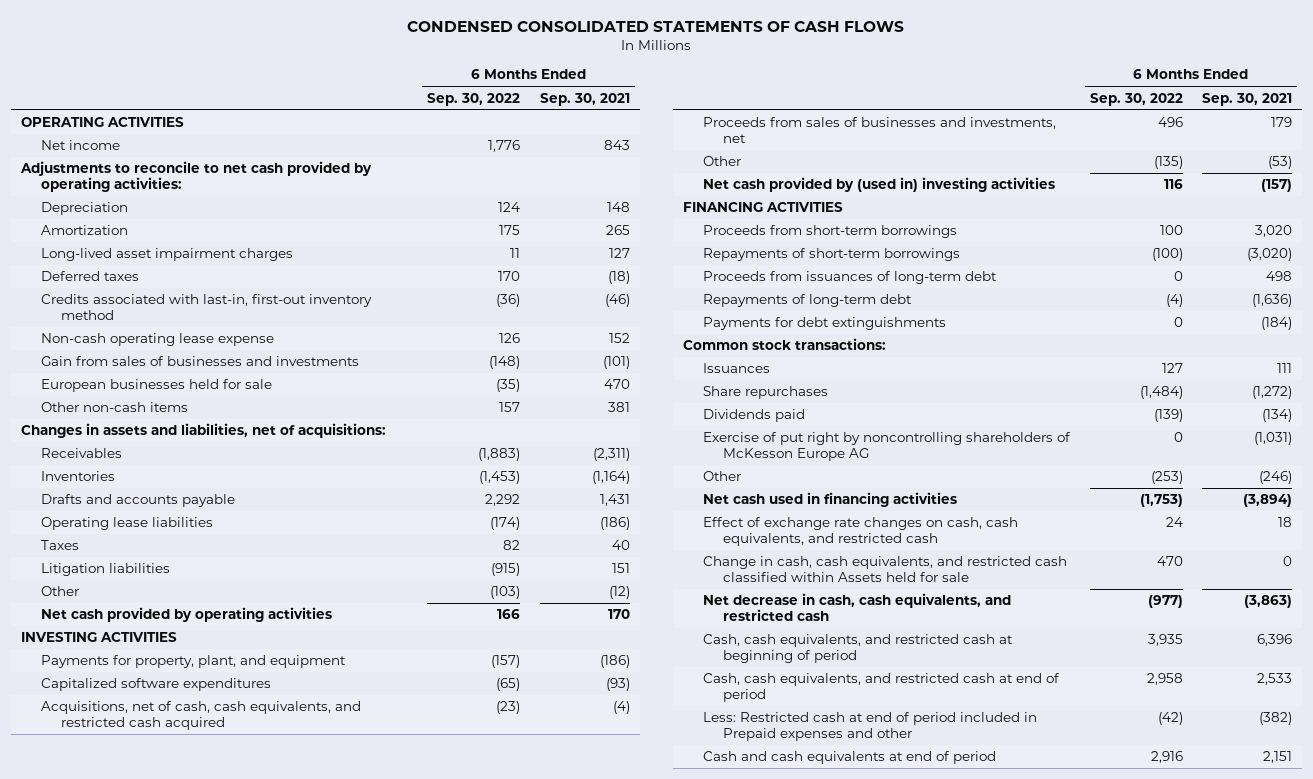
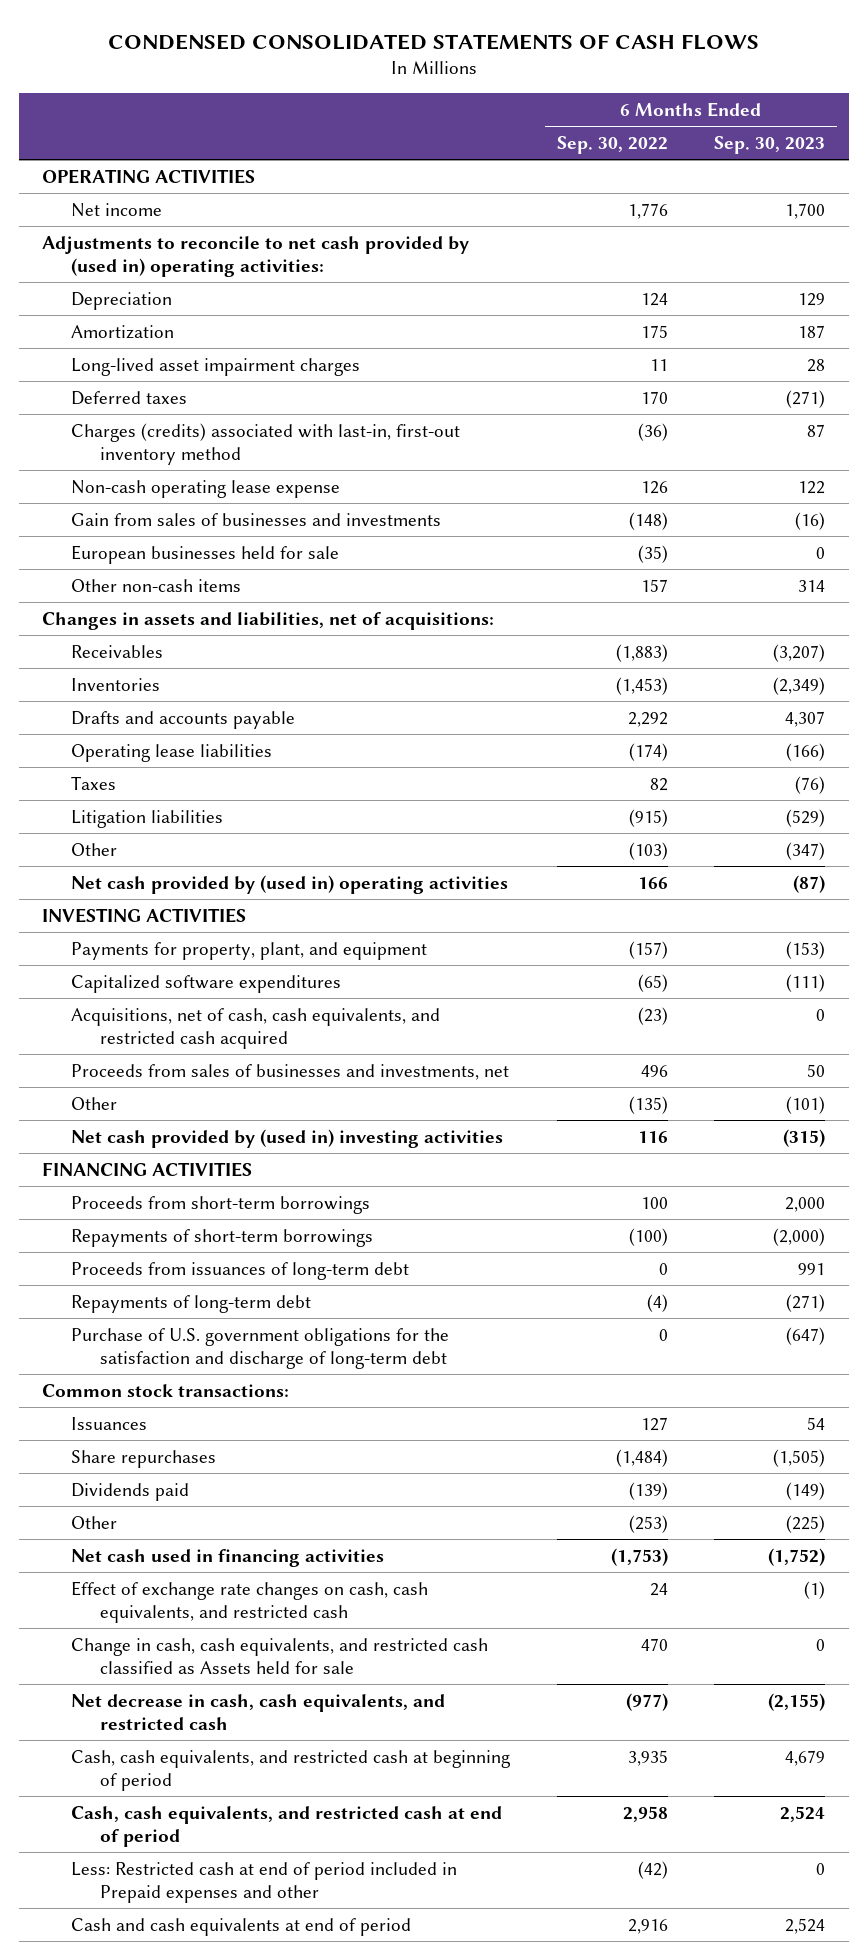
- | 6 Months Ended Sep. 30, 2022 | 6 Months Ended Sep. 30, 2021
+ | 6 Months Ended Sep. 30, 2022 | 6 Months Ended Sep. 30, 2023
- Adjustments to reconcile to net cash provided by operating activities:
+ Adjustments to reconcile to net cash provided by (used in) operating activities:
- Credits associated with last-in, first-out inventory method | (36) | (46)
+ Charges (credits) associated with last-in, first-out inventory method | (36) | 87
- Net cash provided by operating activities | 166 | 170
+ Net cash provided by (used in) operating activities | 166 | (87)
- Payments for debt extinguishments | 0 | (184)
+ Purchase of U.S. government obligations for the satisfaction and discharge of long-term debt | 0 | (647)
- Exercise of put right by noncontrolling shareholders of McKesson Europe AG | 0 | (1,031)
- Change in cash, cash equivalents, and restricted cash classified within Assets held for sale | 470 | 0
+ Change in cash, cash equivalents, and restricted cash classified as Assets held for sale | 470 | 0

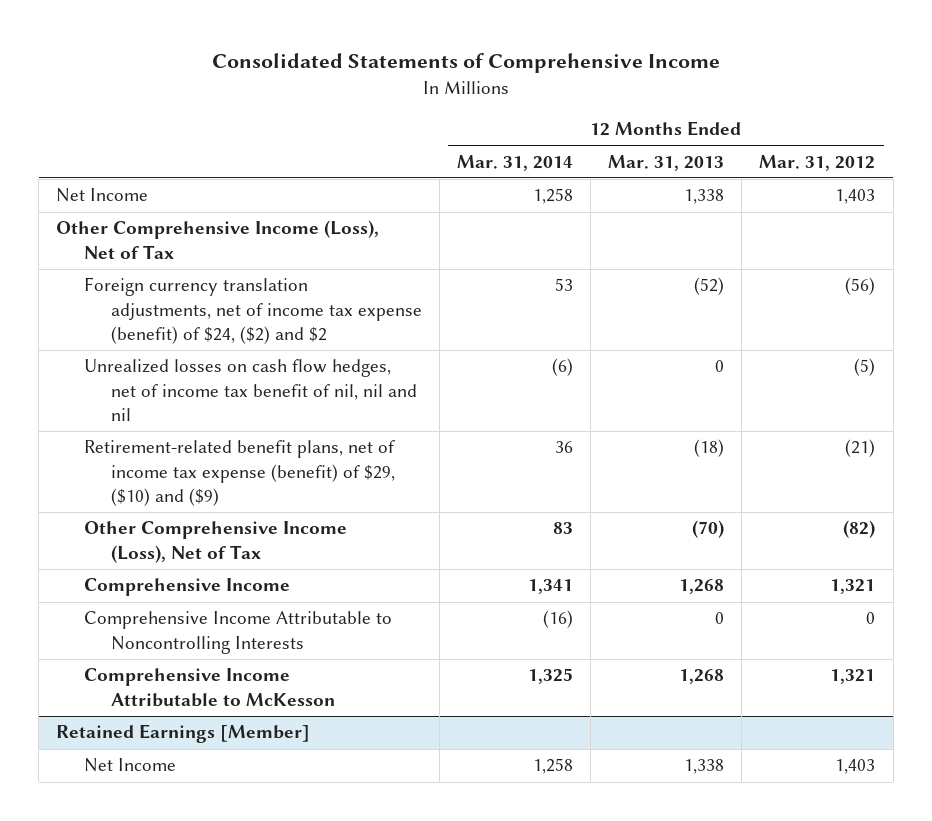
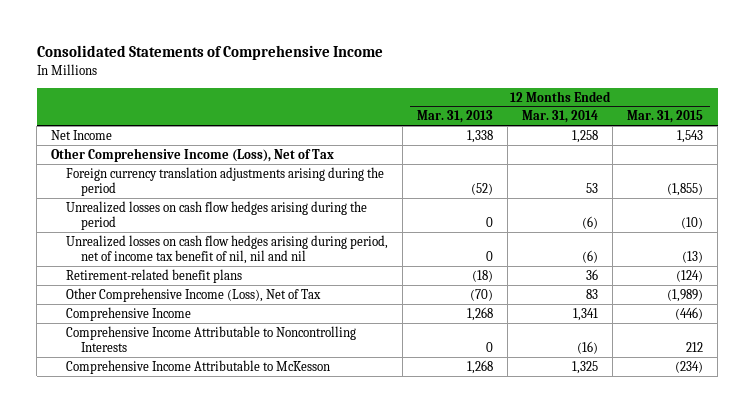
- | 12 Months Ended Mar. 31, 2014 | 12 Months Ended Mar. 31, 2013 | 12 Months Ended Mar. 31, 2012
+ | 12 Months Ended Mar. 31, 2013 | 12 Months Ended Mar. 31, 2014 | 12 Months Ended Mar. 31, 2015
- Foreign currency translation adjustments, net of income tax expense (benefit) of $24, ($2) and $2 | 53 | (52) | (56)
- Unrealized losses on cash flow hedges, net of income tax benefit of nil, nil and nil | (6) | 0 | (5)
- Retirement-related benefit plans, net of income tax expense (benefit) of $29, ($10) and ($9) | 36 | (18) | (21)
+ Foreign currency translation adjustments arising during the period | (52) | 53 | (1,855)
+ Unrealized losses on cash flow hedges arising during the period | 0 | (6) | (10)
+ Unrealized losses on cash flow hedges arising during period, net of income tax benefit of nil, nil and nil | 0 | (6) | (13)
+ Retirement-related benefit plans | (18) | 36 | (124)
- Retained Earnings [Member]
- Net Income | 1,258 | 1,338 | 1,403

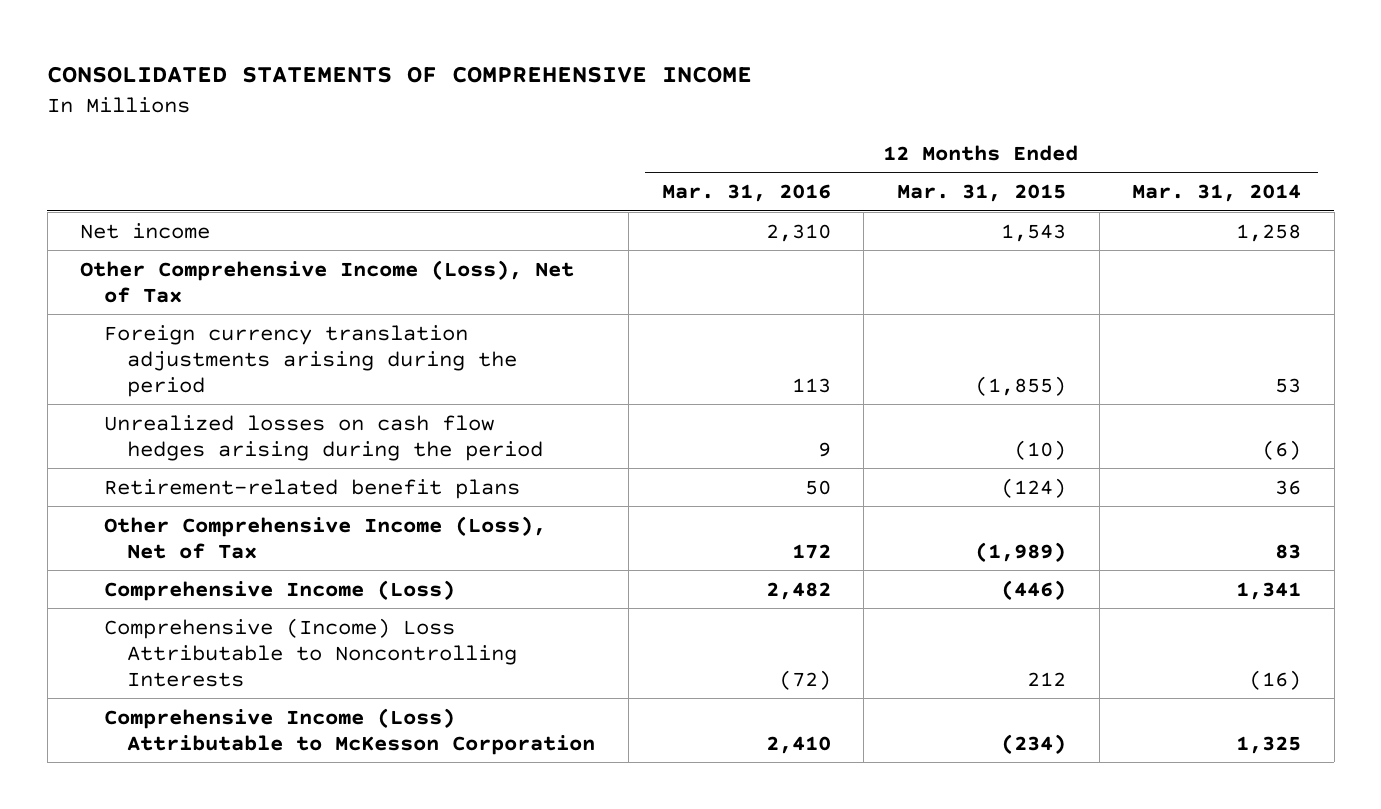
- Consolidated Statements of Comprehensive Income
+ CONSOLIDATED STATEMENTS OF COMPREHENSIVE INCOME
- | 12 Months Ended Mar. 31, 2013 | 12 Months Ended Mar. 31, 2014 | 12 Months Ended Mar. 31, 2015
+ | 12 Months Ended Mar. 31, 2016 | 12 Months Ended Mar. 31, 2015 | 12 Months Ended Mar. 31, 2014
- Net Income | 1,338 | 1,258 | 1,543
+ Net income | 2,310 | 1,543 | 1,258
- Unrealized losses on cash flow hedges arising during period, net of income tax benefit of nil, nil and nil | 0 | (6) | (13)
- Comprehensive Income | 1,268 | 1,341 | (446)
- Comprehensive Income Attributable to Noncontrolling Interests | 0 | (16) | 212
- Comprehensive Income Attributable to McKesson | 1,268 | 1,325 | (234)
+ Comprehensive Income (Loss) | 2,482 | (446) | 1,341
+ Comprehensive (Income) Loss Attributable to Noncontrolling Interests | (72) | 212 | (16)
+ Comprehensive Income (Loss) Attributable to McKesson Corporation | 2,410 | (234) | 1,325

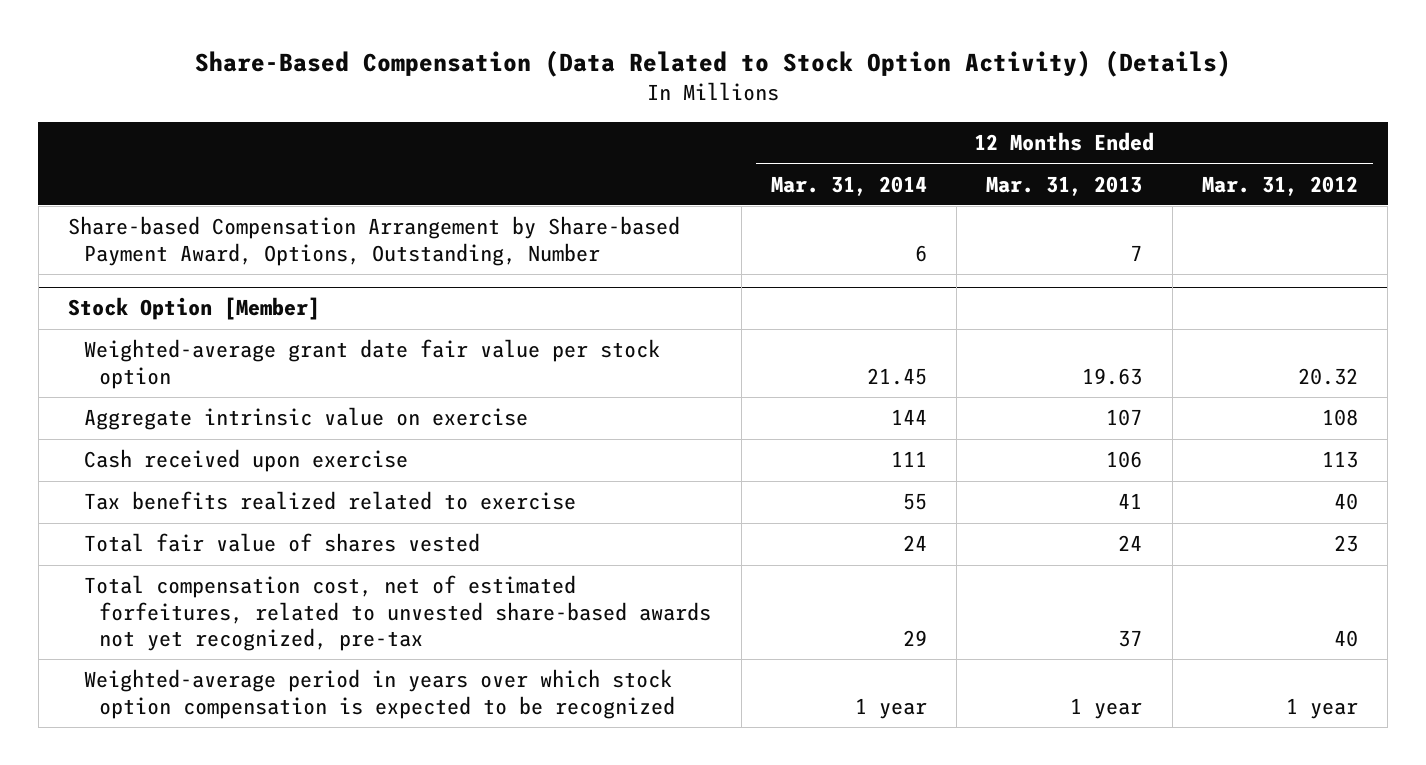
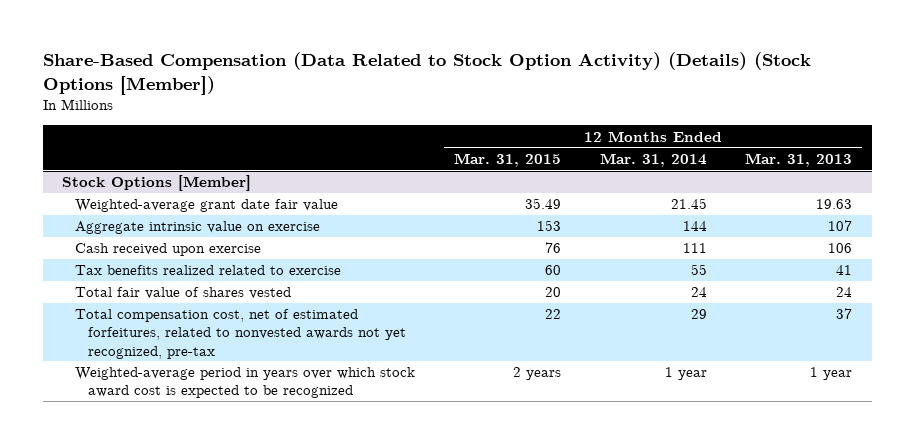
- Share-Based Compensation (Data Related to Stock Option Activity) (Details)
+ Share-Based Compensation (Data Related to Stock Option Activity) (Details) (Stock Options [Member])
- | 12 Months Ended Mar. 31, 2014 | 12 Months Ended Mar. 31, 2013 | 12 Months Ended Mar. 31, 2012
+ | 12 Months Ended Mar. 31, 2015 | 12 Months Ended Mar. 31, 2014 | 12 Months Ended Mar. 31, 2013
- Share-based Compensation Arrangement by Share-based Payment Award, Options, Outstanding, Number | 6 | 7 |
- Stock Option [Member]
- Weighted-average grant date fair value per stock option | 21.45 | 19.63 | 20.32
+ Stock Options [Member]
+ Weighted-average grant date fair value | 35.49 | 21.45 | 19.63
- Total compensation cost, net of estimated forfeitures, related to unvested share-based awards not yet recognized, pre-tax | 29 | 37 | 40
- Weighted-average period in years over which stock option compensation is expected to be recognized | 1 year | 1 year | 1 year
+ Total compensation cost, net of estimated forfeitures, related to nonvested awards not yet recognized, pre-tax | 22 | 29 | 37
+ Weighted-average period in years over which stock award cost is expected to be recognized | 2 years | 1 year | 1 year

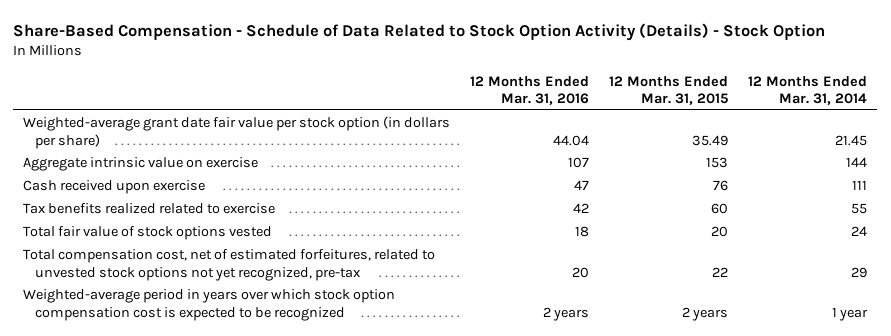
- Share-Based Compensation (Data Related to Stock Option Activity) (Details) (Stock Options [Member])
+ Share-Based Compensation - Schedule of Data Related to Stock Option Activity (Details) - Stock Option
- | 12 Months Ended Mar. 31, 2015 | 12 Months Ended Mar. 31, 2014 | 12 Months Ended Mar. 31, 2013
+ | 12 Months Ended Mar. 31, 2016 | 12 Months Ended Mar. 31, 2015 | 12 Months Ended Mar. 31, 2014
- Stock Options [Member]
- Weighted-average grant date fair value | 35.49 | 21.45 | 19.63
+ Weighted-average grant date fair value per stock option (in dollars per share) | 44.04 | 35.49 | 21.45
- Total fair value of shares vested | 20 | 24 | 24
- Total compensation cost, net of estimated forfeitures, related to nonvested awards not yet recognized, pre-tax | 22 | 29 | 37
- Weighted-average period in years over which stock award cost is expected to be recognized | 2 years | 1 year | 1 year
+ Total fair value of stock options vested | 18 | 20 | 24
+ Total compensation cost, net of estimated forfeitures, related to unvested stock options not yet recognized, pre-tax | 20 | 22 | 29
+ Weighted-average period in years over which stock option compensation cost is expected to be recognized | 2 years | 2 years | 1 year

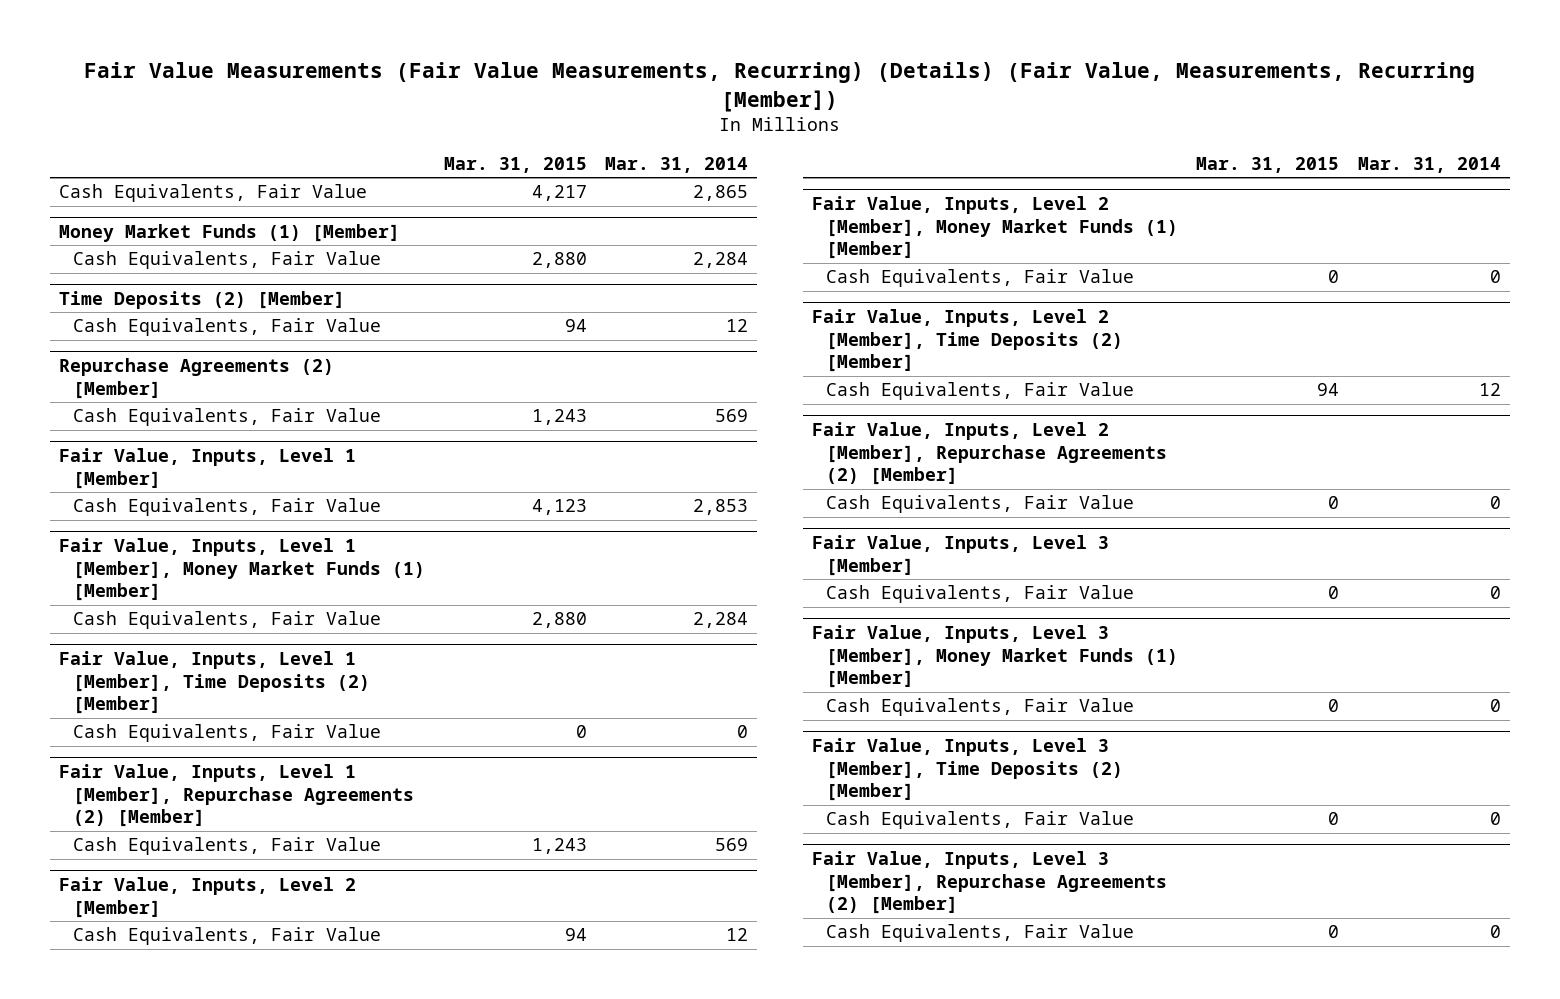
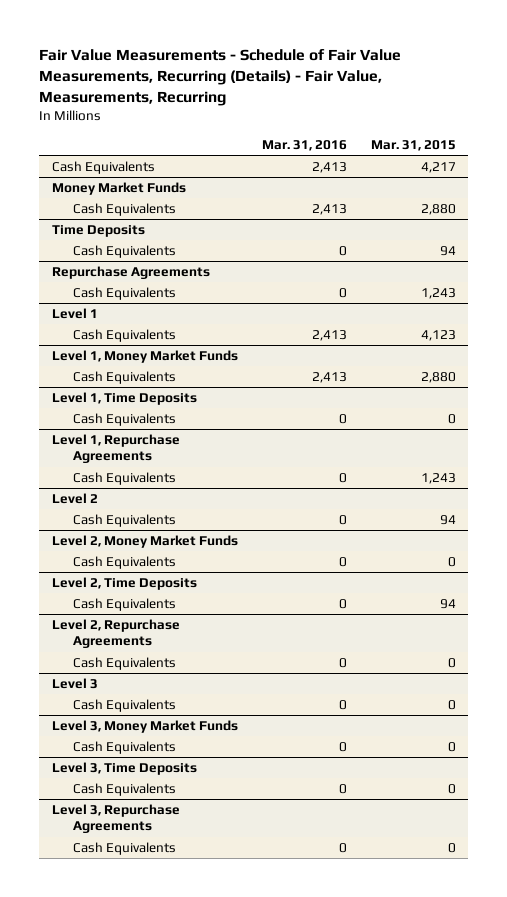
- Fair Value Measurements (Fair Value Measurements, Recurring) (Details) (Fair Value, Measurements, Recurring [Member])
+ Fair Value Measurements - Schedule of Fair Value Measurements, Recurring (Details) - Fair Value, Measurements, Recurring
- | Mar. 31, 2015 | Mar. 31, 2014
+ | Mar. 31, 2016 | Mar. 31, 2015
- Cash Equivalents, Fair Value | 4,217 | 2,865
- Money Market Funds (1) [Member]
- Cash Equivalents, Fair Value | 2,880 | 2,284
- Time Deposits (2) [Member]
- Cash Equivalents, Fair Value | 94 | 12
- Repurchase Agreements (2) [Member]
- Cash Equivalents, Fair Value | 1,243 | 569
- Fair Value, Inputs, Level 1 [Member]
- Cash Equivalents, Fair Value | 4,123 | 2,853
- Fair Value, Inputs, Level 1 [Member], Money Market Funds (1) [Member]
- Cash Equivalents, Fair Value | 2,880 | 2,284
- Fair Value, Inputs, Level 1 [Member], Time Deposits (2) [Member]
- Cash Equivalents, Fair Value | 0 | 0
- Fair Value, Inputs, Level 1 [Member], Repurchase Agreements (2) [Member]
- Cash Equivalents, Fair Value | 1,243 | 569
- Fair Value, Inputs, Level 2 [Member]
- Cash Equivalents, Fair Value | 94 | 12
- Fair Value, Inputs, Level 2 [Member], Money Market Funds (1) [Member]
- Cash Equivalents, Fair Value | 0 | 0
- Fair Value, Inputs, Level 2 [Member], Time Deposits (2) [Member]
- Cash Equivalents, Fair Value | 94 | 12
- Fair Value, Inputs, Level 2 [Member], Repurchase Agreements (2) [Member]
- Cash Equivalents, Fair Value | 0 | 0
- Fair Value, Inputs, Level 3 [Member]
- Cash Equivalents, Fair Value | 0 | 0
- Fair Value, Inputs, Level 3 [Member], Money Market Funds (1) [Member]
- Cash Equivalents, Fair Value | 0 | 0
- Fair Value, Inputs, Level 3 [Member], Time Deposits (2) [Member]
- Cash Equivalents, Fair Value | 0 | 0
- Fair Value, Inputs, Level 3 [Member], Repurchase Agreements (2) [Member]
- Cash Equivalents, Fair Value | 0 | 0
+ Cash Equivalents | 2,413 | 4,217
+ Money Market Funds
+ Cash Equivalents | 2,413 | 2,880
+ Time Deposits
+ Cash Equivalents | 0 | 94
+ Repurchase Agreements
+ Cash Equivalents | 0 | 1,243
+ Level 1
+ Cash Equivalents | 2,413 | 4,123
+ Level 1, Money Market Funds
+ Cash Equivalents | 2,413 | 2,880
+ Level 1, Time Deposits
+ Cash Equivalents | 0 | 0
+ Level 1, Repurchase Agreements
+ Cash Equivalents | 0 | 1,243
+ Level 2
+ Cash Equivalents | 0 | 94
+ Level 2, Money Market Funds
+ Cash Equivalents | 0 | 0
+ Level 2, Time Deposits
+ Cash Equivalents | 0 | 94
+ Level 2, Repurchase Agreements
+ Cash Equivalents | 0 | 0
+ Level 3
+ Cash Equivalents | 0 | 0
+ Level 3, Money Market Funds
+ Cash Equivalents | 0 | 0
+ Level 3, Time Deposits
+ Cash Equivalents | 0 | 0
+ Level 3, Repurchase Agreements
+ Cash Equivalents | 0 | 0

